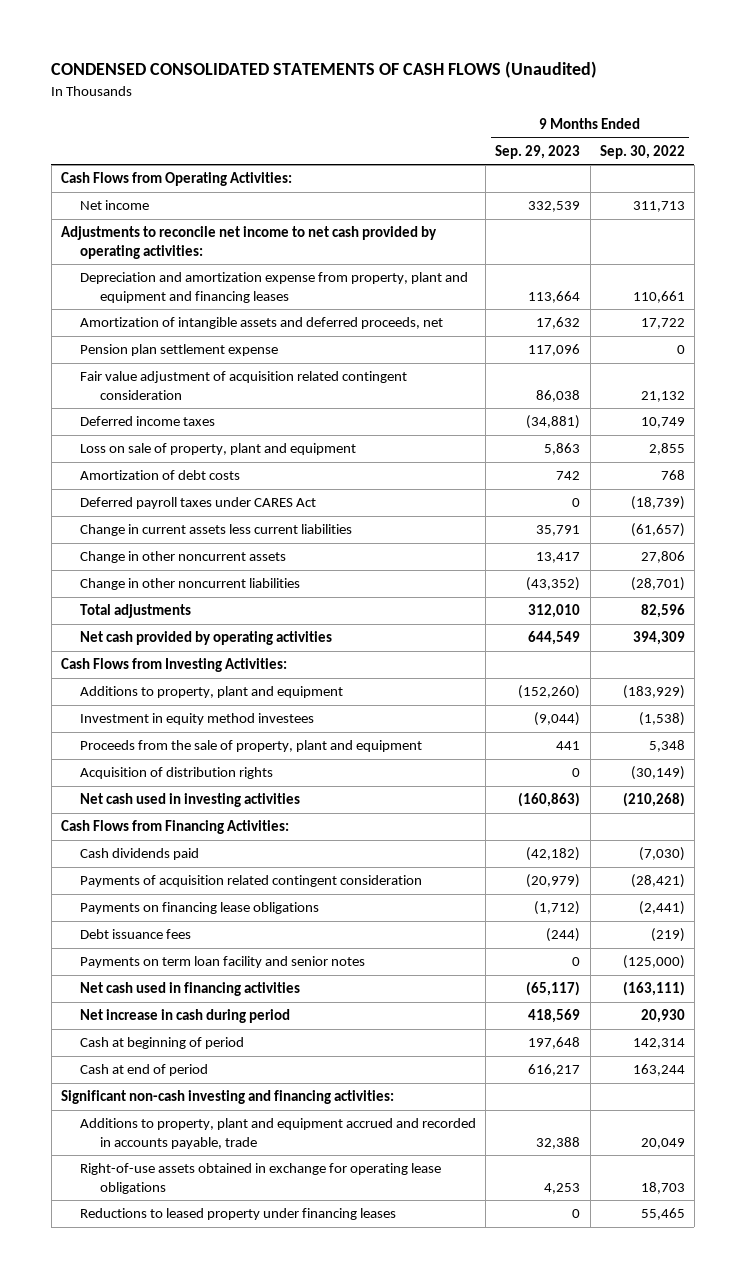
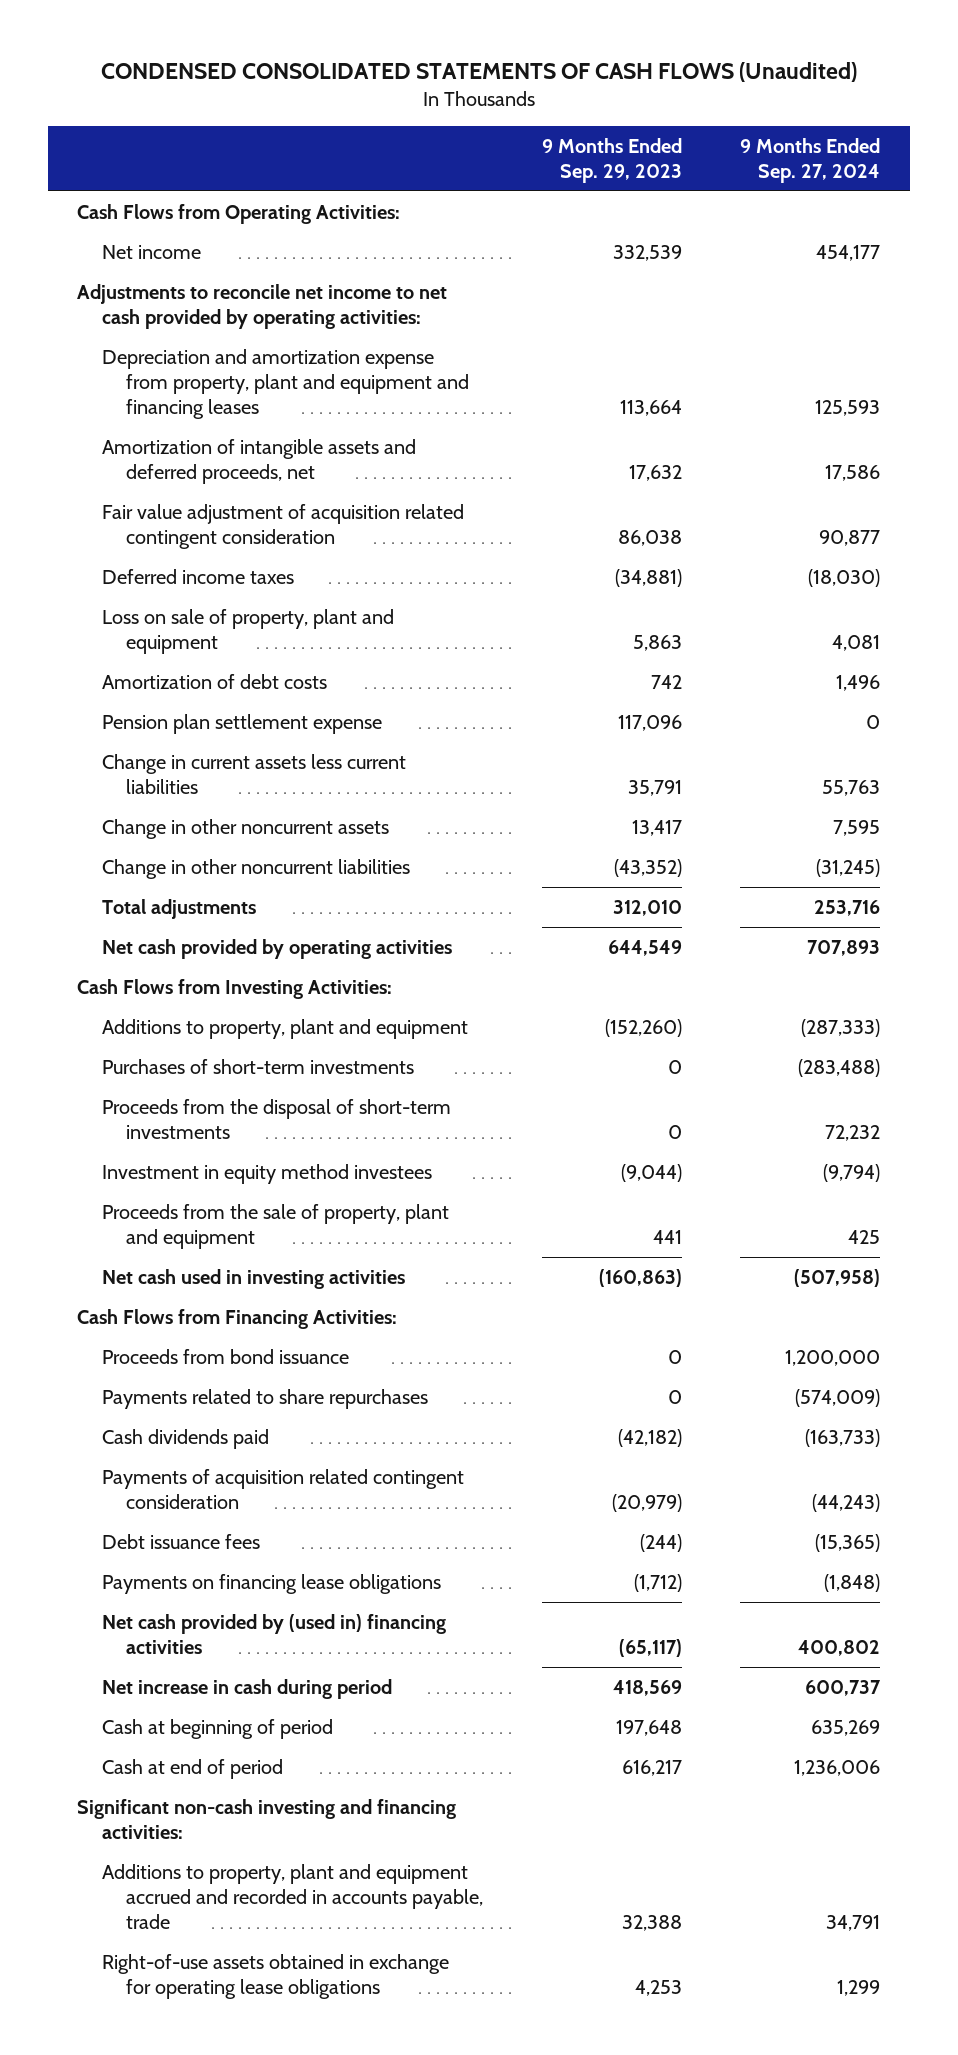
- | 9 Months Ended Sep. 29, 2023 | 9 Months Ended Sep. 30, 2022
+ | 9 Months Ended Sep. 29, 2023 | 9 Months Ended Sep. 27, 2024
- Deferred payroll taxes under CARES Act | 0 | (18,739)
moved down: Pension plan settlement expense | 117,096 | 0
+ Purchases of short-term investments | 0 | (283,488)
+ Proceeds from the disposal of short-term investments | 0 | 72,232
- Acquisition of distribution rights | 0 | (30,149)
+ Proceeds from bond issuance | 0 | 1,200,000
+ Payments related to share repurchases | 0 | (574,009)
- Payments on term loan facility and senior notes | 0 | (125,000)
- Net cash used in financing activities | (65,117) | (163,111)
moved down: Payments on financing lease obligations | (1,712) | (1,848)
+ Net cash provided by (used in) financing activities | (65,117) | 400,802
- Reductions to leased property under financing leases | 0 | 55,465

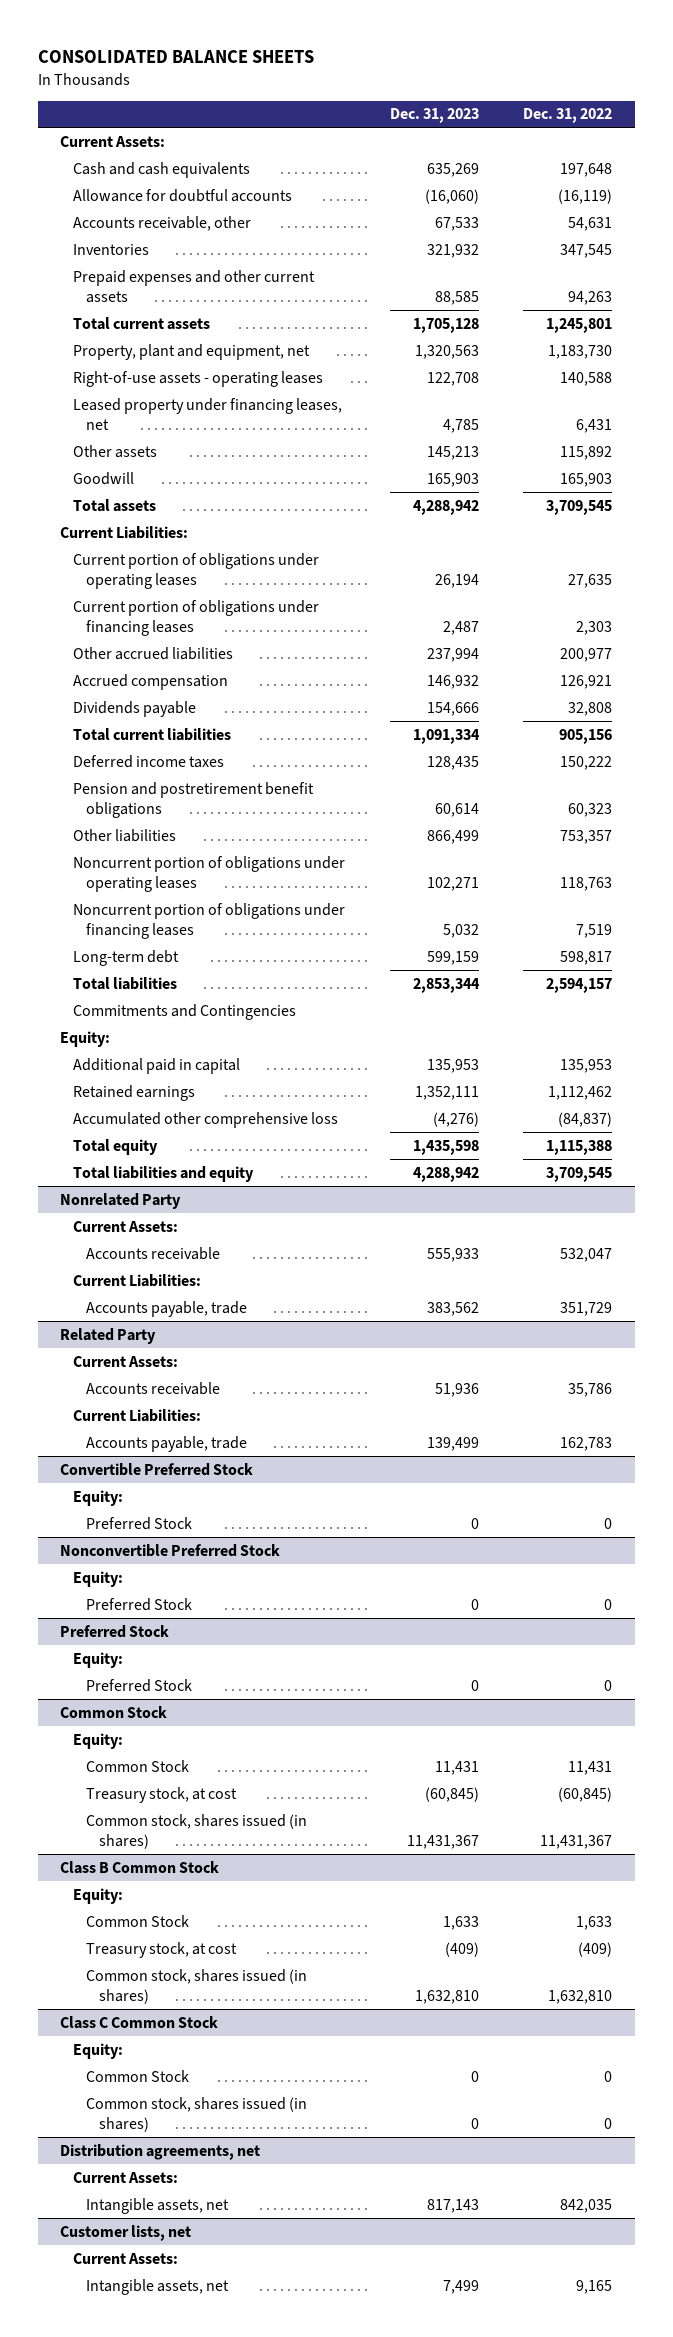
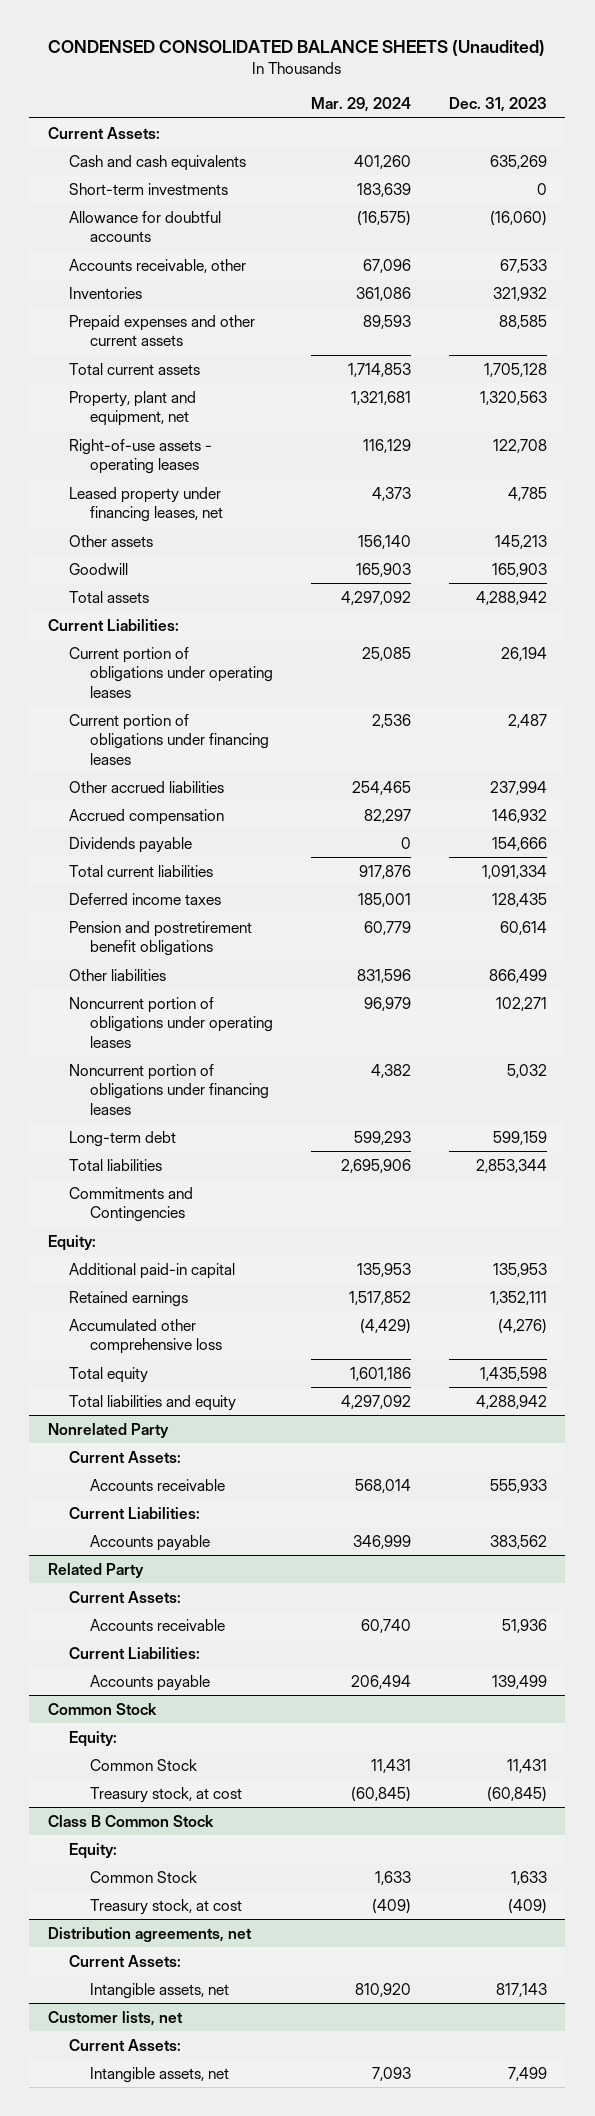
- CONSOLIDATED BALANCE SHEETS
+ CONDENSED CONSOLIDATED BALANCE SHEETS (Unaudited)
- | Dec. 31, 2023 | Dec. 31, 2022
+ | Mar. 29, 2024 | Dec. 31, 2023
+ Short-term investments | 183,639 | 0
- Additional paid in capital | 135,953 | 135,953
+ Additional paid-in capital | 135,953 | 135,953
@ Nonrelated Party
- Accounts payable, trade | 383,562 | 351,729
+ Accounts payable | 346,999 | 383,562
@ Related Party
- Accounts payable, trade | 139,499 | 162,783
- Convertible Preferred Stock
- Equity:
- Preferred Stock | 0 | 0
- Nonconvertible Preferred Stock
- Equity:
- Preferred Stock | 0 | 0
- Preferred Stock
- Equity:
- Preferred Stock | 0 | 0
@ Related Party
+ Accounts payable | 206,494 | 139,499
@ Common Stock
- Common stock, shares issued (in shares) | 11,431,367 | 11,431,367
@ Class B Common Stock
- Common stock, shares issued (in shares) | 1,632,810 | 1,632,810
- Class C Common Stock
- Equity:
- Common Stock | 0 | 0
- Common stock, shares issued (in shares) | 0 | 0

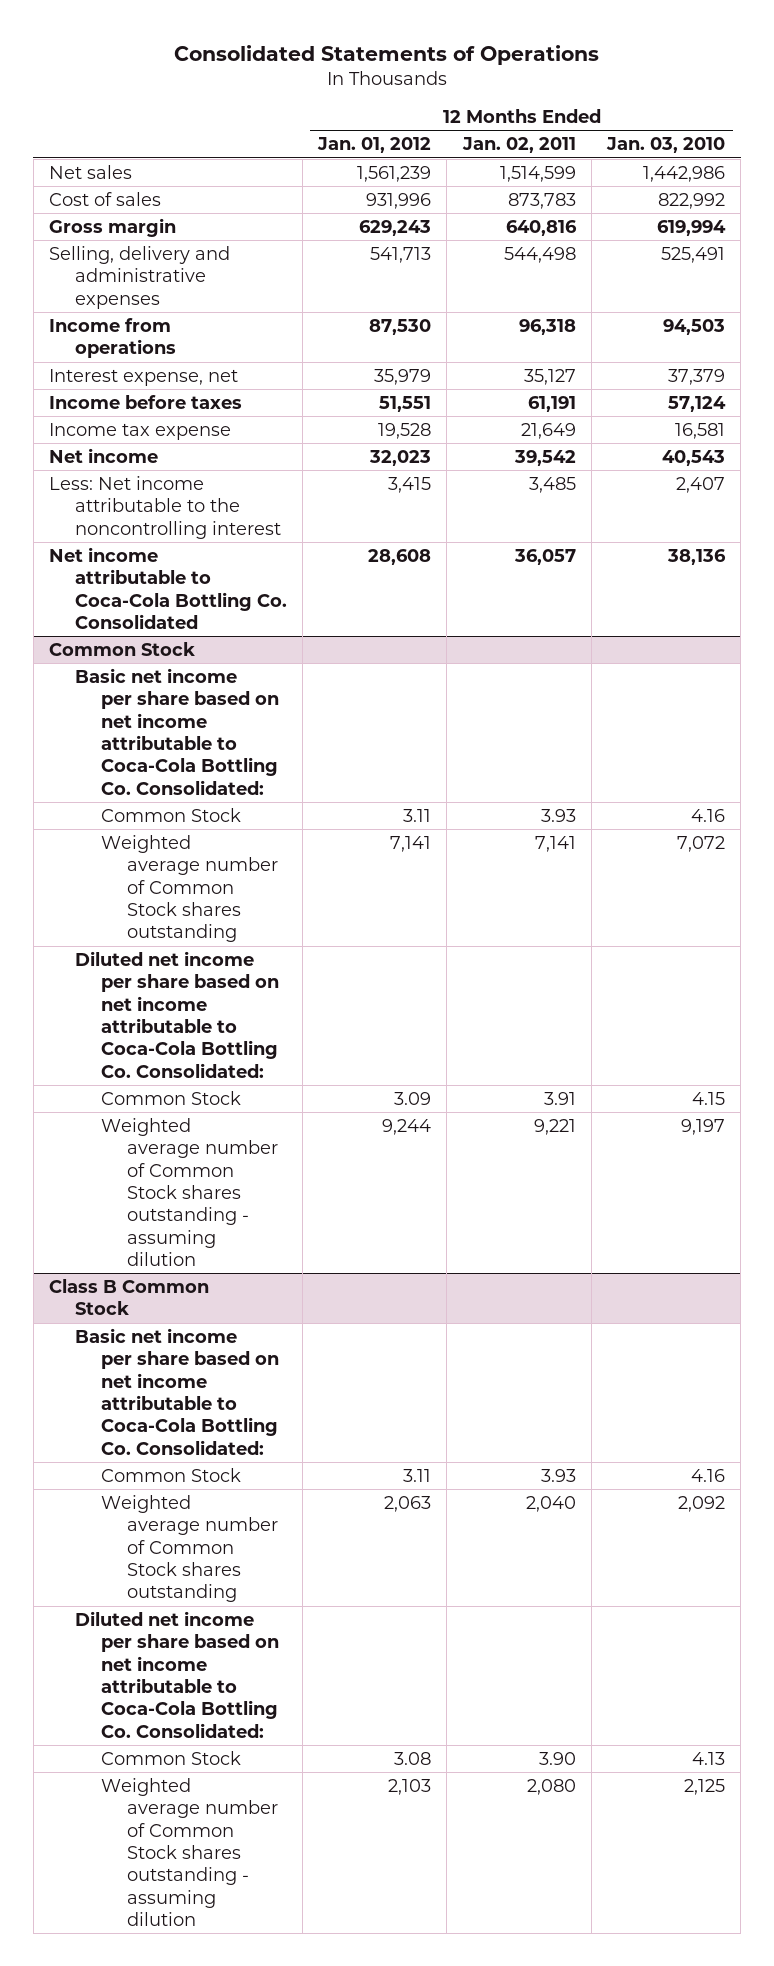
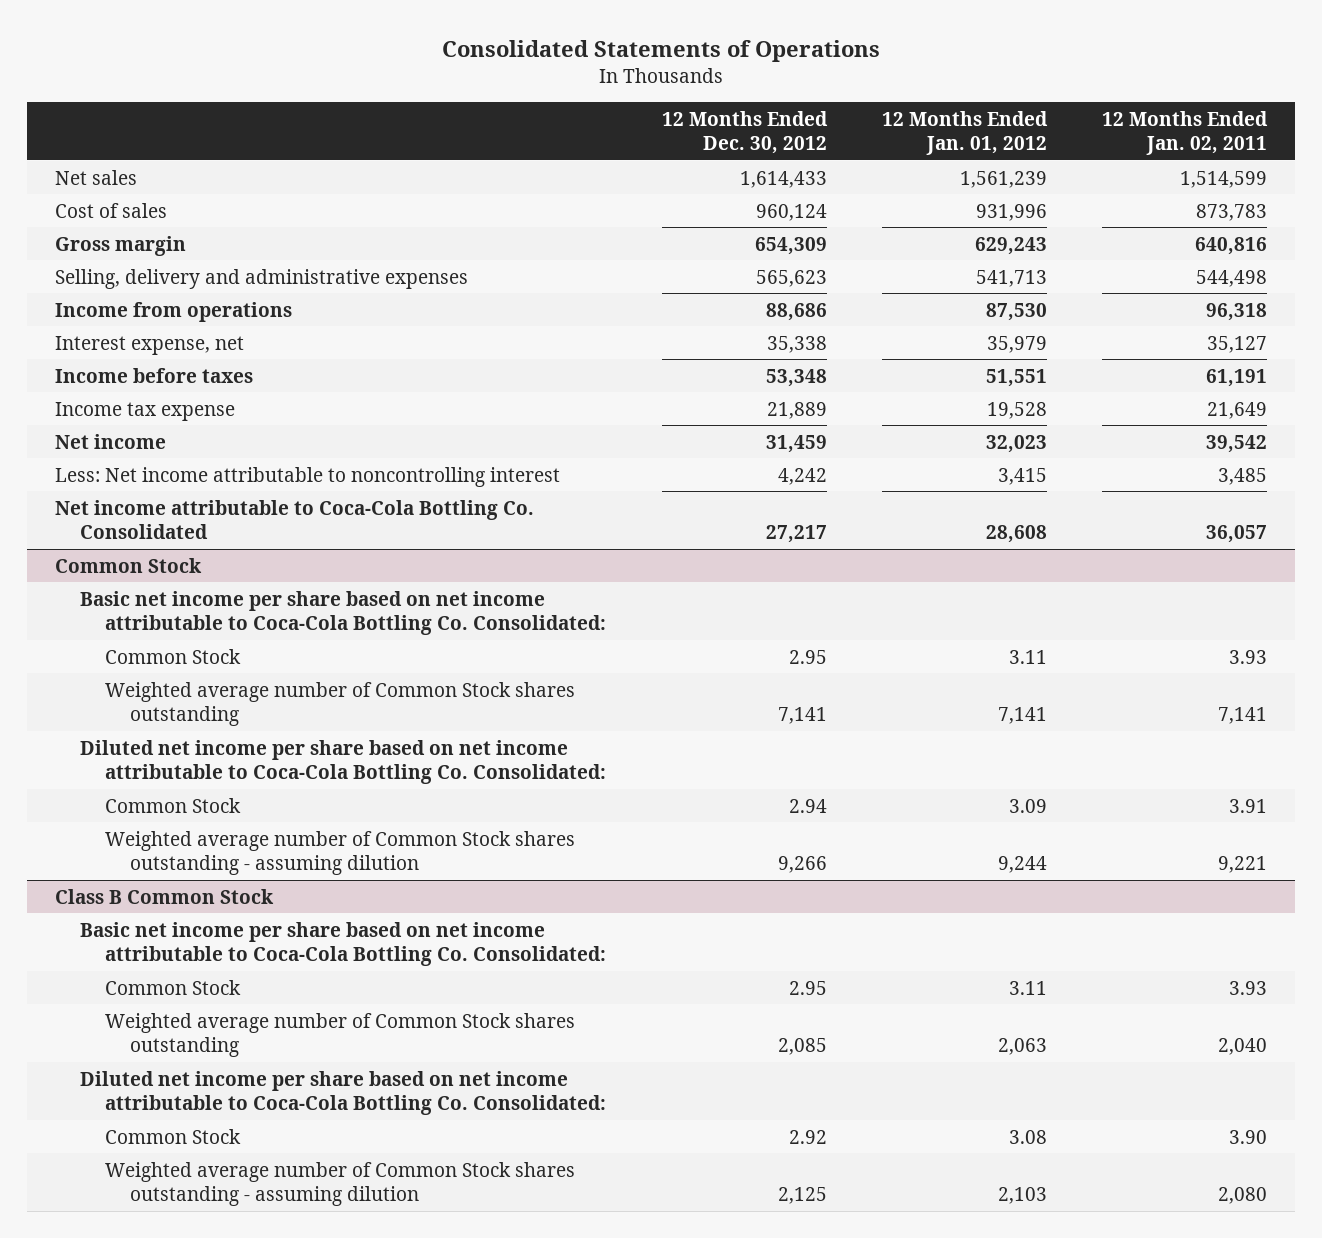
- | 12 Months Ended Jan. 01, 2012 | 12 Months Ended Jan. 02, 2011 | 12 Months Ended Jan. 03, 2010
+ | 12 Months Ended Dec. 30, 2012 | 12 Months Ended Jan. 01, 2012 | 12 Months Ended Jan. 02, 2011
- Less: Net income attributable to the noncontrolling interest | 3,415 | 3,485 | 2,407
+ Less: Net income attributable to noncontrolling interest | 4,242 | 3,415 | 3,485

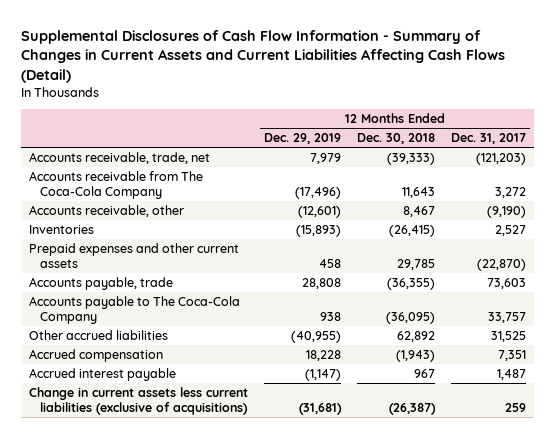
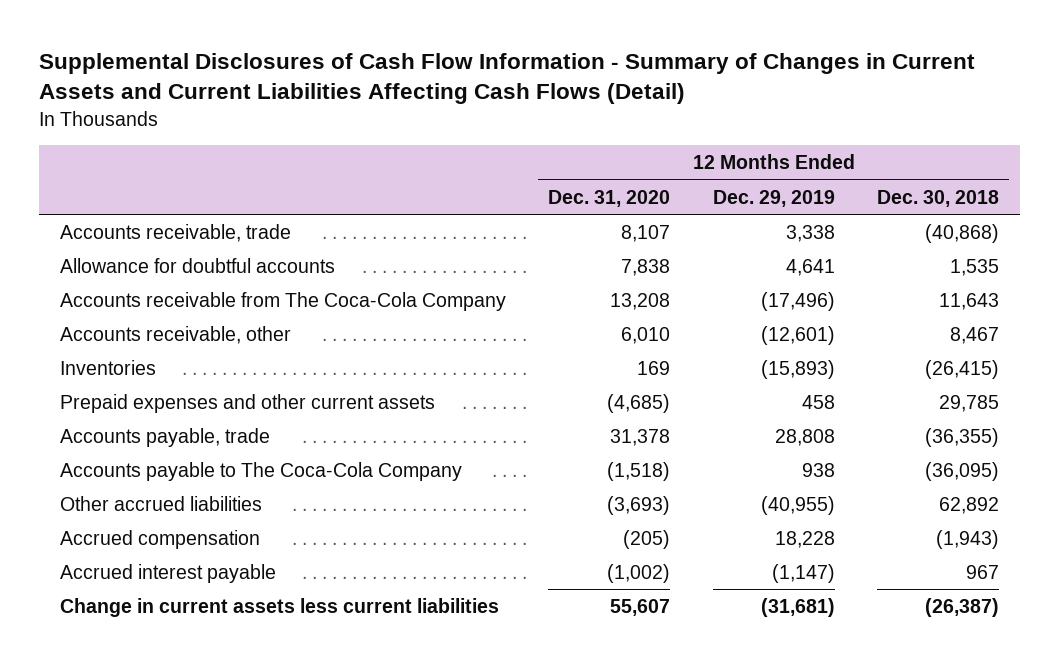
- | 12 Months Ended Dec. 29, 2019 | 12 Months Ended Dec. 30, 2018 | 12 Months Ended Dec. 31, 2017
+ | 12 Months Ended Dec. 31, 2020 | 12 Months Ended Dec. 29, 2019 | 12 Months Ended Dec. 30, 2018
- Accounts receivable, trade, net | 7,979 | (39,333) | (121,203)
+ Accounts receivable, trade | 8,107 | 3,338 | (40,868)
+ Allowance for doubtful accounts | 7,838 | 4,641 | 1,535
- Change in current assets less current liabilities (exclusive of acquisitions) | (31,681) | (26,387) | 259
+ Change in current assets less current liabilities | 55,607 | (31,681) | (26,387)

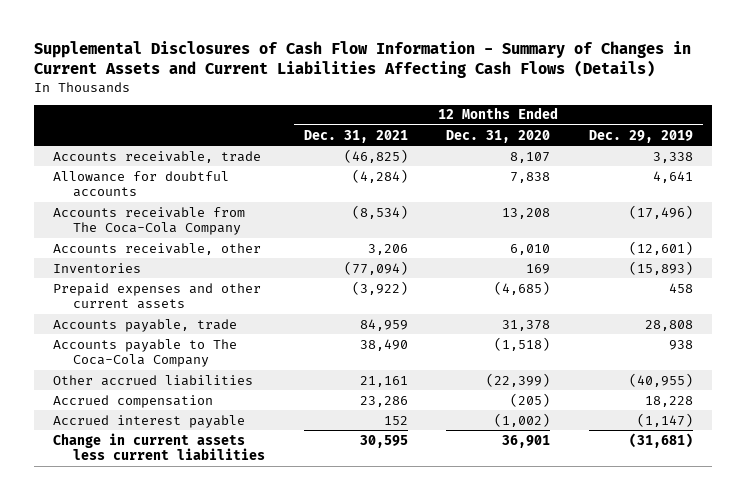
- Supplemental Disclosures of Cash Flow Information - Summary of Changes in Current Assets and Current Liabilities Affecting Cash Flows (Detail)
+ Supplemental Disclosures of Cash Flow Information - Summary of Changes in Current Assets and Current Liabilities Affecting Cash Flows (Details)
- | 12 Months Ended Dec. 31, 2020 | 12 Months Ended Dec. 29, 2019 | 12 Months Ended Dec. 30, 2018
+ | 12 Months Ended Dec. 31, 2021 | 12 Months Ended Dec. 31, 2020 | 12 Months Ended Dec. 29, 2019
- Other accrued liabilities | (3,693) | (40,955) | 62,892
+ Other accrued liabilities | 21,161 | (22,399) | (40,955)
- Change in current assets less current liabilities | 55,607 | (31,681) | (26,387)
+ Change in current assets less current liabilities | 30,595 | 36,901 | (31,681)

